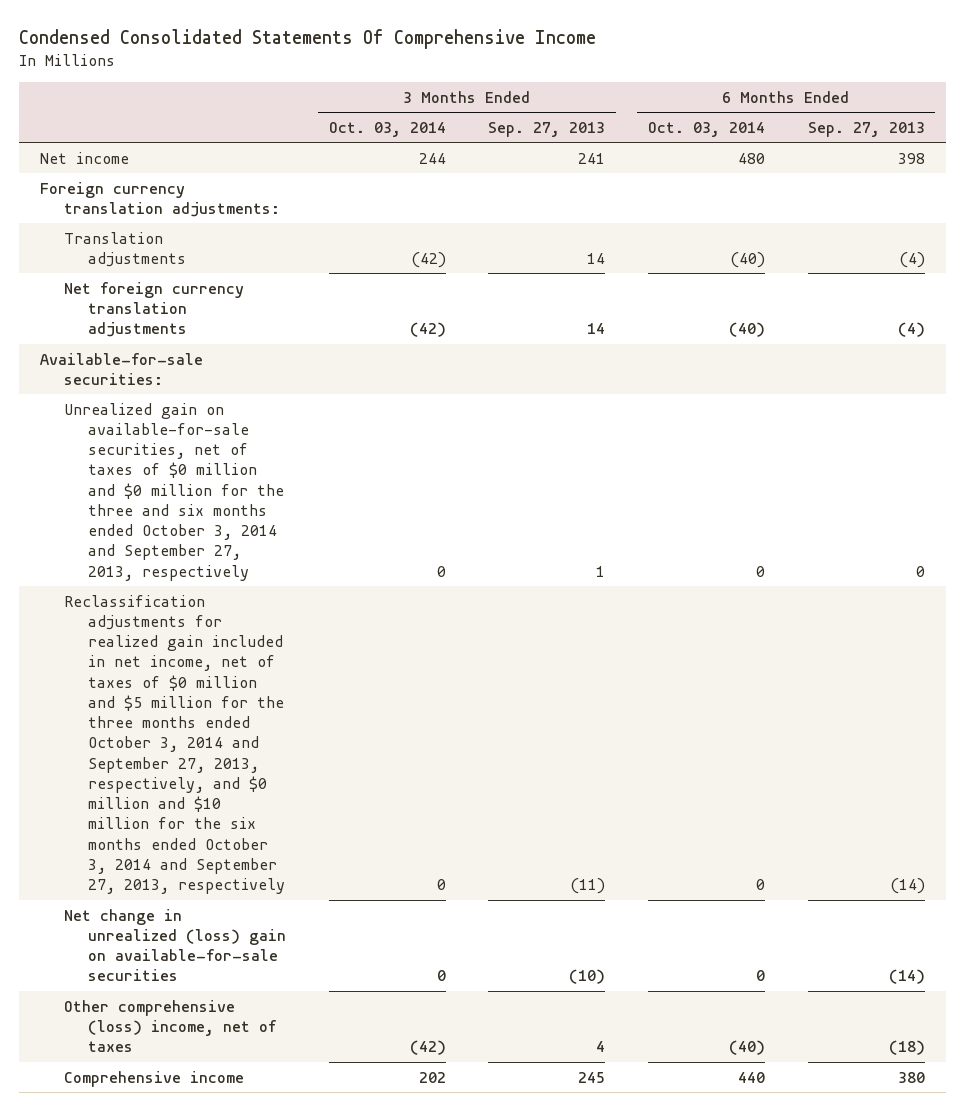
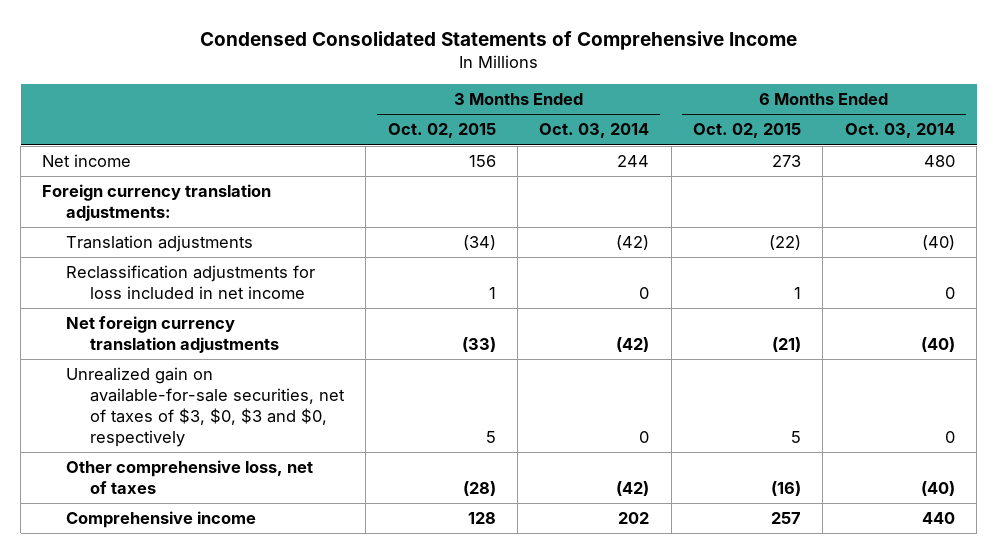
- Condensed Consolidated Statements Of Comprehensive Income
+ Condensed Consolidated Statements of Comprehensive Income
- | 3 Months Ended Oct. 03, 2014 | 3 Months Ended Sep. 27, 2013 | 6 Months Ended Oct. 03, 2014 | 6 Months Ended Sep. 27, 2013
+ | 3 Months Ended Oct. 02, 2015 | 3 Months Ended Oct. 03, 2014 | 6 Months Ended Oct. 02, 2015 | 6 Months Ended Oct. 03, 2014
+ Reclassification adjustments for loss included in net income | 1 | 0 | 1 | 0
- Available-for-sale securities:
- Unrealized gain on available-for-sale securities, net of taxes of $0 million and $0 million for the three and six months ended October 3, 2014 and September 27, 2013, respectively | 0 | 1 | 0 | 0
- Reclassification adjustments for realized gain included in net income, net of taxes of $0 million and $5 million for the three months ended October 3, 2014 and September 27, 2013, respectively, and $0 million and $10 million for the six months ended October 3, 2014 and September 27, 2013, respectively | 0 | (11) | 0 | (14)
- Net change in unrealized (loss) gain on available-for-sale securities | 0 | (10) | 0 | (14)
- Other comprehensive (loss) income, net of taxes | (42) | 4 | (40) | (18)
+ Unrealized gain on available-for-sale securities, net of taxes of $3, $0, $3 and $0, respectively | 5 | 0 | 5 | 0
+ Other comprehensive loss, net of taxes | (28) | (42) | (16) | (40)

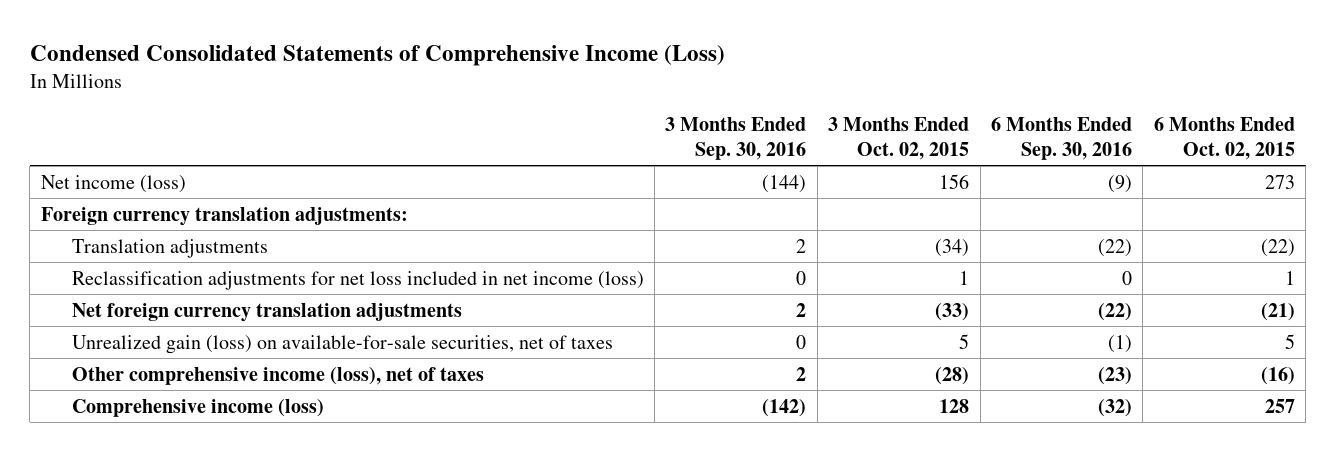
- Condensed Consolidated Statements of Comprehensive Income
+ Condensed Consolidated Statements of Comprehensive Income (Loss)
- | 3 Months Ended Oct. 02, 2015 | 3 Months Ended Oct. 03, 2014 | 6 Months Ended Oct. 02, 2015 | 6 Months Ended Oct. 03, 2014
+ | 3 Months Ended Sep. 30, 2016 | 3 Months Ended Oct. 02, 2015 | 6 Months Ended Sep. 30, 2016 | 6 Months Ended Oct. 02, 2015
- Net income | 156 | 244 | 273 | 480
+ Net income (loss) | (144) | 156 | (9) | 273
- Reclassification adjustments for loss included in net income | 1 | 0 | 1 | 0
+ Reclassification adjustments for net loss included in net income (loss) | 0 | 1 | 0 | 1
- Unrealized gain on available-for-sale securities, net of taxes of $3, $0, $3 and $0, respectively | 5 | 0 | 5 | 0
- Other comprehensive loss, net of taxes | (28) | (42) | (16) | (40)
- Comprehensive income | 128 | 202 | 257 | 440
+ Unrealized gain (loss) on available-for-sale securities, net of taxes | 0 | 5 | (1) | 5
+ Other comprehensive income (loss), net of taxes | 2 | (28) | (23) | (16)
+ Comprehensive income (loss) | (142) | 128 | (32) | 257

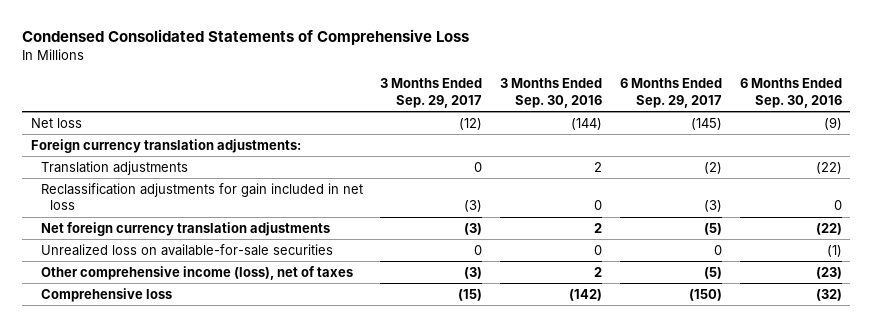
- Condensed Consolidated Statements of Comprehensive Income (Loss)
+ Condensed Consolidated Statements of Comprehensive Loss
- | 3 Months Ended Sep. 30, 2016 | 3 Months Ended Oct. 02, 2015 | 6 Months Ended Sep. 30, 2016 | 6 Months Ended Oct. 02, 2015
+ | 3 Months Ended Sep. 29, 2017 | 3 Months Ended Sep. 30, 2016 | 6 Months Ended Sep. 29, 2017 | 6 Months Ended Sep. 30, 2016
- Net income (loss) | (144) | 156 | (9) | 273
+ Net loss | (12) | (144) | (145) | (9)
- Reclassification adjustments for net loss included in net income (loss) | 0 | 1 | 0 | 1
+ Reclassification adjustments for gain included in net loss | (3) | 0 | (3) | 0
- Unrealized gain (loss) on available-for-sale securities, net of taxes | 0 | 5 | (1) | 5
+ Unrealized loss on available-for-sale securities | 0 | 0 | 0 | (1)
- Comprehensive income (loss) | (142) | 128 | (32) | 257
+ Comprehensive loss | (15) | (142) | (150) | (32)

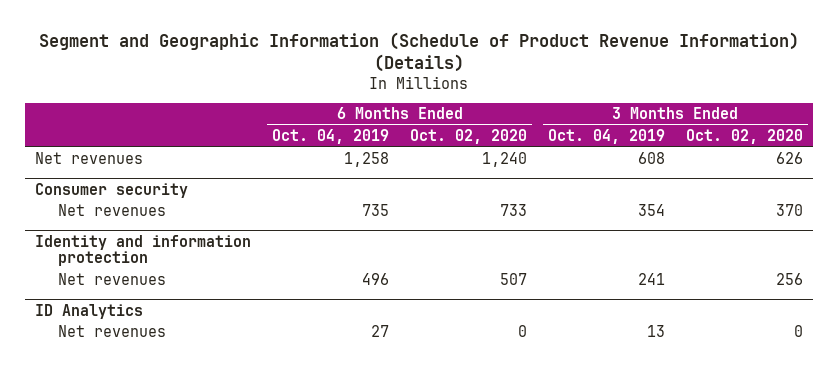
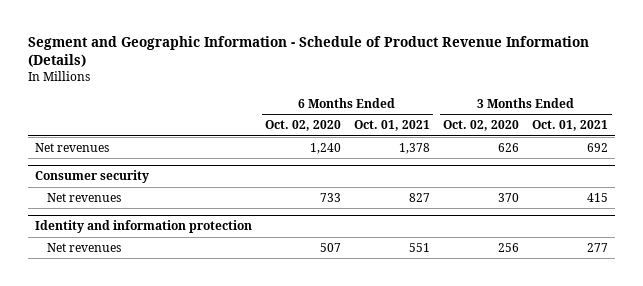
- Segment and Geographic Information (Schedule of Product Revenue Information) (Details)
+ Segment and Geographic Information - Schedule of Product Revenue Information (Details)
- | 6 Months Ended Oct. 04, 2019 | 6 Months Ended Oct. 02, 2020 | 3 Months Ended Oct. 04, 2019 | 3 Months Ended Oct. 02, 2020
+ | 6 Months Ended Oct. 02, 2020 | 6 Months Ended Oct. 01, 2021 | 3 Months Ended Oct. 02, 2020 | 3 Months Ended Oct. 01, 2021
- ID Analytics
- Net revenues | 27 | 0 | 13 | 0

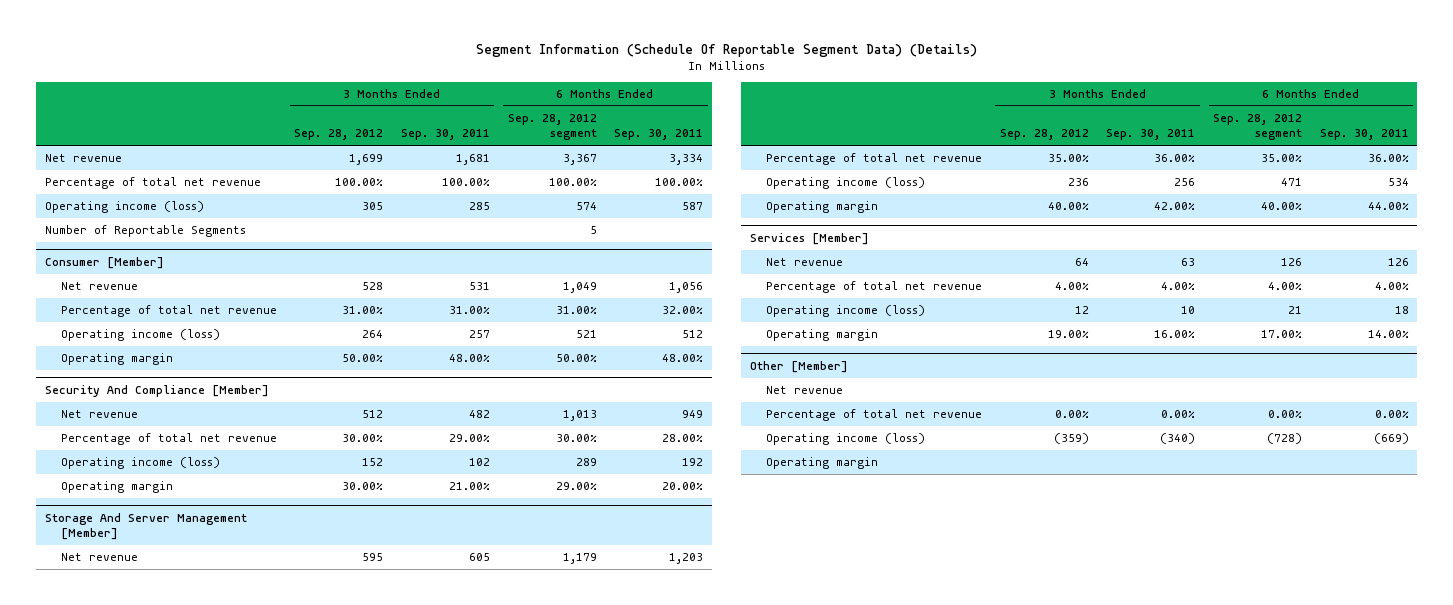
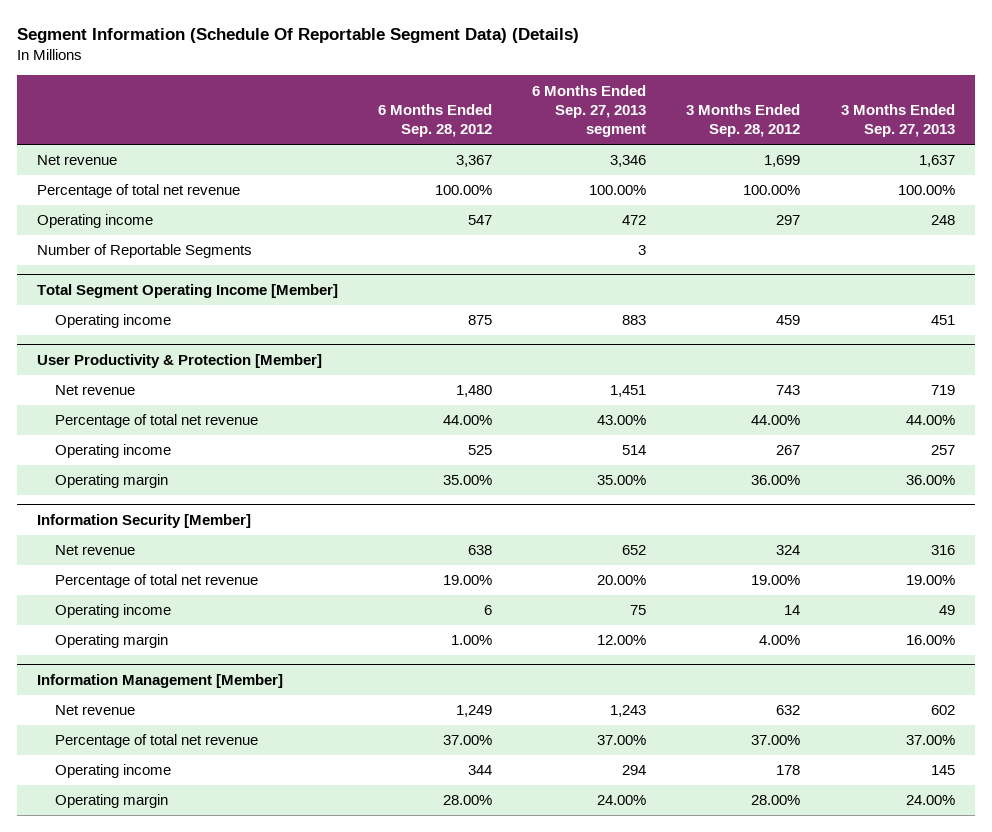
- | 3 Months Ended Sep. 28, 2012 | 3 Months Ended Sep. 30, 2011 | 6 Months Ended Sep. 28, 2012 segment | 6 Months Ended Sep. 30, 2011
+ | 6 Months Ended Sep. 28, 2012 | 6 Months Ended Sep. 27, 2013 segment | 3 Months Ended Sep. 28, 2012 | 3 Months Ended Sep. 27, 2013
- Operating income (loss) | 305 | 285 | 574 | 587
+ Operating income | 547 | 472 | 297 | 248
- Consumer [Member]
- Net revenue | 528 | 531 | 1,049 | 1,056
- Percentage of total net revenue | 31.00% | 31.00% | 31.00% | 32.00%
- Operating income (loss) | 264 | 257 | 521 | 512
- Operating margin | 50.00% | 48.00% | 50.00% | 48.00%
- Security And Compliance [Member]
- Net revenue | 512 | 482 | 1,013 | 949
- Percentage of total net revenue | 30.00% | 29.00% | 30.00% | 28.00%
- Operating income (loss) | 152 | 102 | 289 | 192
- Operating margin | 30.00% | 21.00% | 29.00% | 20.00%
- Storage And Server Management [Member]
- Net revenue | 595 | 605 | 1,179 | 1,203
- Percentage of total net revenue | 35.00% | 36.00% | 35.00% | 36.00%
- Operating income (loss) | 236 | 256 | 471 | 534
- Operating margin | 40.00% | 42.00% | 40.00% | 44.00%
- Services [Member]
- Net revenue | 64 | 63 | 126 | 126
- Percentage of total net revenue | 4.00% | 4.00% | 4.00% | 4.00%
- Operating income (loss) | 12 | 10 | 21 | 18
- Operating margin | 19.00% | 16.00% | 17.00% | 14.00%
- Other [Member]
- Net revenue
- Percentage of total net revenue | 0.00% | 0.00% | 0.00% | 0.00%
- Operating income (loss) | (359) | (340) | (728) | (669)
- Operating margin
+ Total Segment Operating Income [Member]
+ Operating income | 875 | 883 | 459 | 451
+ User Productivity & Protection [Member]
+ Net revenue | 1,480 | 1,451 | 743 | 719
+ Percentage of total net revenue | 44.00% | 43.00% | 44.00% | 44.00%
+ Operating income | 525 | 514 | 267 | 257
+ Operating margin | 35.00% | 35.00% | 36.00% | 36.00%
+ Information Security [Member]
+ Net revenue | 638 | 652 | 324 | 316
+ Percentage of total net revenue | 19.00% | 20.00% | 19.00% | 19.00%
+ Operating income | 6 | 75 | 14 | 49
+ Operating margin | 1.00% | 12.00% | 4.00% | 16.00%
+ Information Management [Member]
+ Net revenue | 1,249 | 1,243 | 632 | 602
+ Percentage of total net revenue | 37.00% | 37.00% | 37.00% | 37.00%
+ Operating income | 344 | 294 | 178 | 145
+ Operating margin | 28.00% | 24.00% | 28.00% | 24.00%

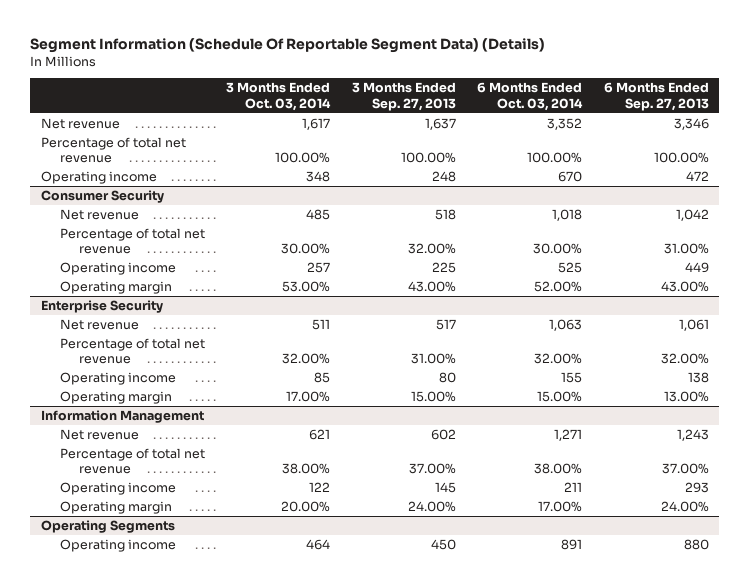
- | 6 Months Ended Sep. 28, 2012 | 6 Months Ended Sep. 27, 2013 segment | 3 Months Ended Sep. 28, 2012 | 3 Months Ended Sep. 27, 2013
+ | 3 Months Ended Oct. 03, 2014 | 3 Months Ended Sep. 27, 2013 | 6 Months Ended Oct. 03, 2014 | 6 Months Ended Sep. 27, 2013
- Number of Reportable Segments | | 3 | |
- Total Segment Operating Income [Member]
- Operating income | 875 | 883 | 459 | 451
- User Productivity & Protection [Member]
- Net revenue | 1,480 | 1,451 | 743 | 719
- Percentage of total net revenue | 44.00% | 43.00% | 44.00% | 44.00%
- Operating income | 525 | 514 | 267 | 257
- Operating margin | 35.00% | 35.00% | 36.00% | 36.00%
- Information Security [Member]
- Net revenue | 638 | 652 | 324 | 316
- Percentage of total net revenue | 19.00% | 20.00% | 19.00% | 19.00%
- Operating income | 6 | 75 | 14 | 49
- Operating margin | 1.00% | 12.00% | 4.00% | 16.00%
- Information Management [Member]
+ Consumer Security
+ Net revenue | 485 | 518 | 1,018 | 1,042
+ Percentage of total net revenue | 30.00% | 32.00% | 30.00% | 31.00%
+ Operating income | 257 | 225 | 525 | 449
+ Operating margin | 53.00% | 43.00% | 52.00% | 43.00%
+ Enterprise Security
+ Net revenue | 511 | 517 | 1,063 | 1,061
+ Percentage of total net revenue | 32.00% | 31.00% | 32.00% | 32.00%
+ Operating income | 85 | 80 | 155 | 138
+ Operating margin | 17.00% | 15.00% | 15.00% | 13.00%
+ Information Management
+ Operating Segments
+ Operating income | 464 | 450 | 891 | 880

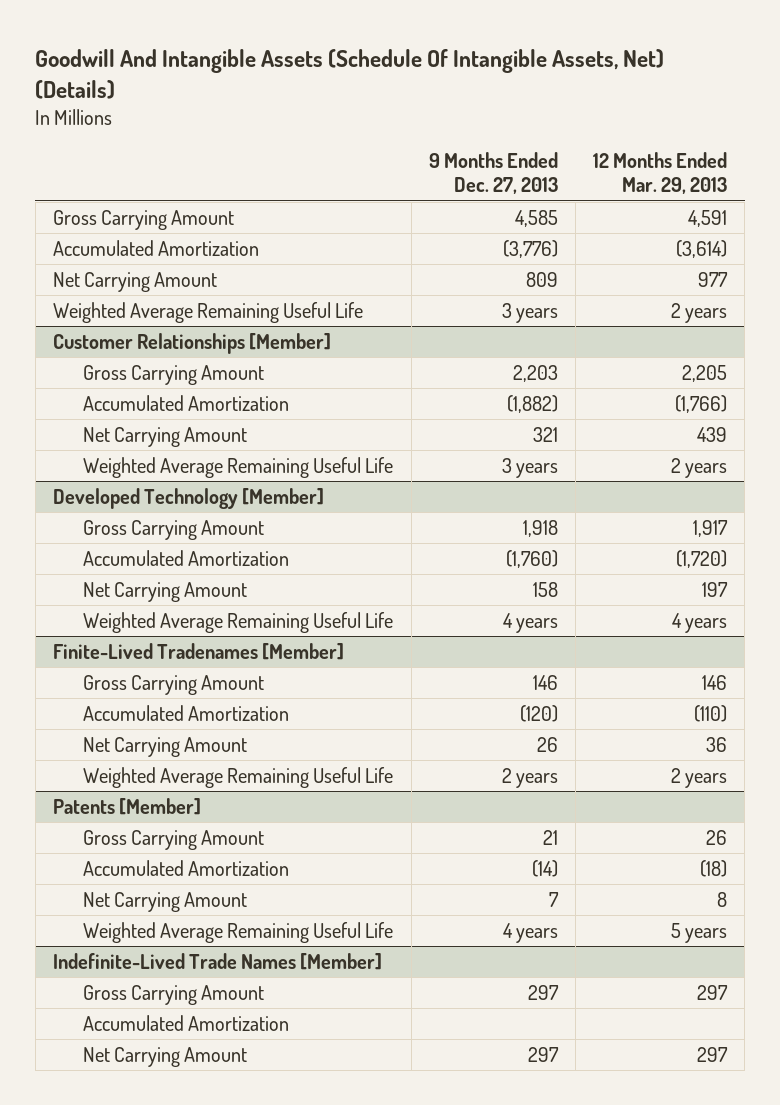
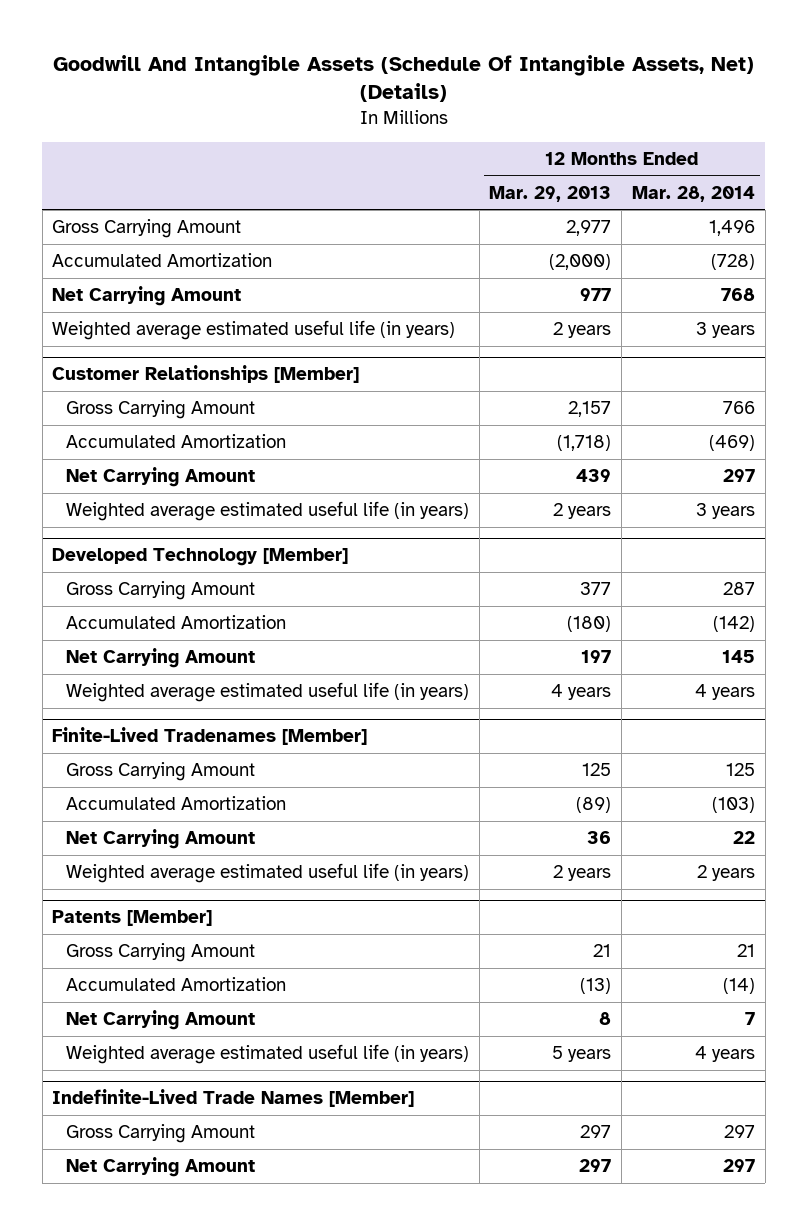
- | 9 Months Ended Dec. 27, 2013 | 12 Months Ended Mar. 29, 2013
+ | 12 Months Ended Mar. 29, 2013 | 12 Months Ended Mar. 28, 2014
- Gross Carrying Amount | 4,585 | 4,591
- Accumulated Amortization | (3,776) | (3,614)
+ Gross Carrying Amount | 2,977 | 1,496
+ Accumulated Amortization | (2,000) | (728)
- Weighted Average Remaining Useful Life | 3 years | 2 years
+ Weighted average estimated useful life (in years) | 2 years | 3 years
@ Customer Relationships [Member]
- Gross Carrying Amount | 2,203 | 2,205
- Accumulated Amortization | (1,882) | (1,766)
+ Gross Carrying Amount | 2,157 | 766
+ Accumulated Amortization | (1,718) | (469)
- Weighted Average Remaining Useful Life | 3 years | 2 years
+ Weighted average estimated useful life (in years) | 2 years | 3 years
@ Developed Technology [Member]
- Gross Carrying Amount | 1,918 | 1,917
- Accumulated Amortization | (1,760) | (1,720)
+ Gross Carrying Amount | 377 | 287
+ Accumulated Amortization | (180) | (142)
- Weighted Average Remaining Useful Life | 4 years | 4 years
+ Weighted average estimated useful life (in years) | 4 years | 4 years
@ Finite-Lived Tradenames [Member]
- Gross Carrying Amount | 146 | 146
- Accumulated Amortization | (120) | (110)
+ Gross Carrying Amount | 125 | 125
+ Accumulated Amortization | (89) | (103)
- Weighted Average Remaining Useful Life | 2 years | 2 years
+ Weighted average estimated useful life (in years) | 2 years | 2 years
@ Patents [Member]
- Gross Carrying Amount | 21 | 26
- Accumulated Amortization | (14) | (18)
+ Gross Carrying Amount | 21 | 21
+ Accumulated Amortization | (13) | (14)
- Weighted Average Remaining Useful Life | 4 years | 5 years
+ Weighted average estimated useful life (in years) | 5 years | 4 years
@ Indefinite-Lived Trade Names [Member]
- Accumulated Amortization

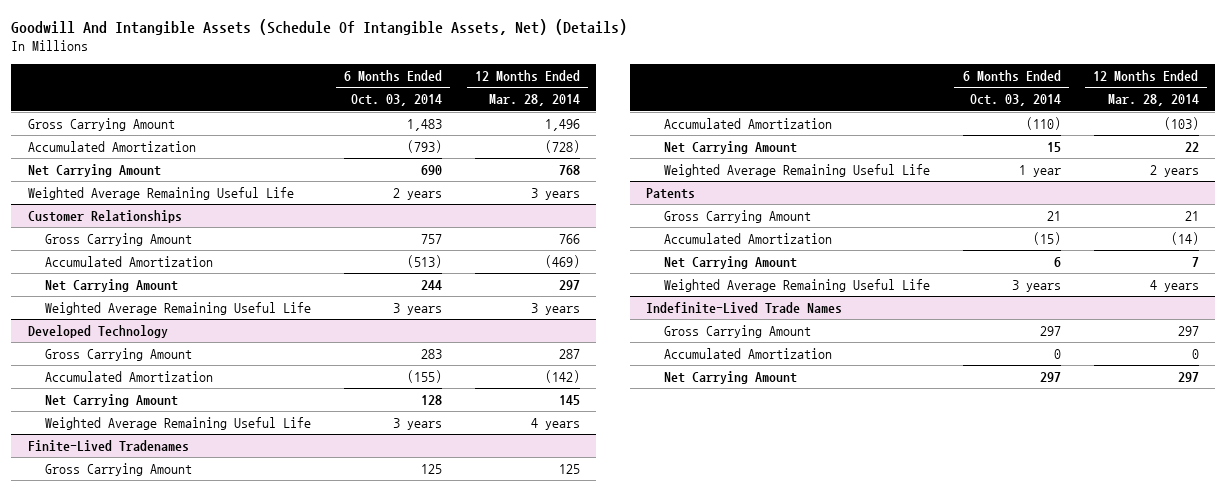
- | 12 Months Ended Mar. 29, 2013 | 12 Months Ended Mar. 28, 2014
+ | 6 Months Ended Oct. 03, 2014 | 12 Months Ended Mar. 28, 2014
- Weighted average estimated useful life (in years) | 2 years | 3 years
- Customer Relationships [Member]
+ Weighted Average Remaining Useful Life | 2 years | 3 years
+ Customer Relationships
- Weighted average estimated useful life (in years) | 2 years | 3 years
- Developed Technology [Member]
+ Weighted Average Remaining Useful Life | 3 years | 3 years
+ Developed Technology
- Weighted average estimated useful life (in years) | 4 years | 4 years
- Finite-Lived Tradenames [Member]
+ Weighted Average Remaining Useful Life | 3 years | 4 years
+ Finite-Lived Tradenames
- Weighted average estimated useful life (in years) | 2 years | 2 years
- Patents [Member]
+ Weighted Average Remaining Useful Life | 1 year | 2 years
+ Patents
- Weighted average estimated useful life (in years) | 5 years | 4 years
- Indefinite-Lived Trade Names [Member]
+ Weighted Average Remaining Useful Life | 3 years | 4 years
+ Indefinite-Lived Trade Names
+ Accumulated Amortization | 0 | 0

